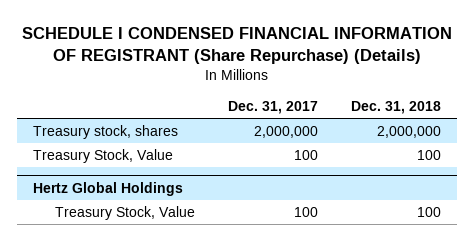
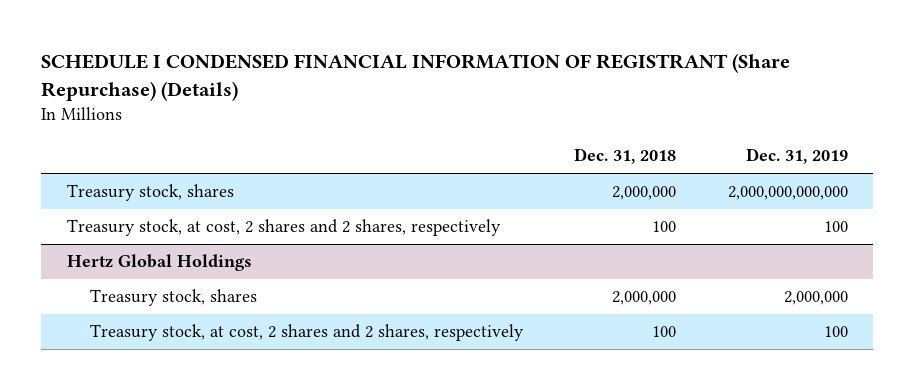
- | Dec. 31, 2017 | Dec. 31, 2018
+ | Dec. 31, 2018 | Dec. 31, 2019
- Treasury Stock, Value | 100 | 100
+ Treasury stock, at cost, 2 shares and 2 shares, respectively | 100 | 100
@ Hertz Global Holdings
- Treasury Stock, Value | 100 | 100
+ Treasury stock, shares | 2,000,000 | 2,000,000
+ Treasury stock, at cost, 2 shares and 2 shares, respectively | 100 | 100

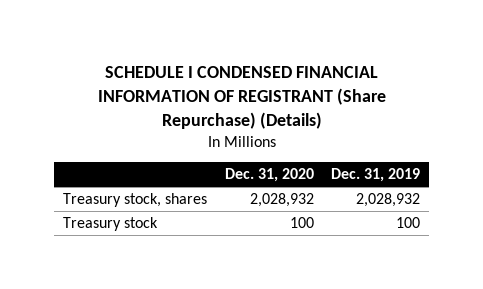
- | Dec. 31, 2018 | Dec. 31, 2019
+ | Dec. 31, 2020 | Dec. 31, 2019
- Treasury stock, shares | 2,000,000 | 2,000,000,000,000
- Treasury stock, at cost, 2 shares and 2 shares, respectively | 100 | 100
- Hertz Global Holdings
- Treasury stock, shares | 2,000,000 | 2,000,000
- Treasury stock, at cost, 2 shares and 2 shares, respectively | 100 | 100
+ Treasury stock, shares | 2,028,932 | 2,028,932
+ Treasury stock | 100 | 100

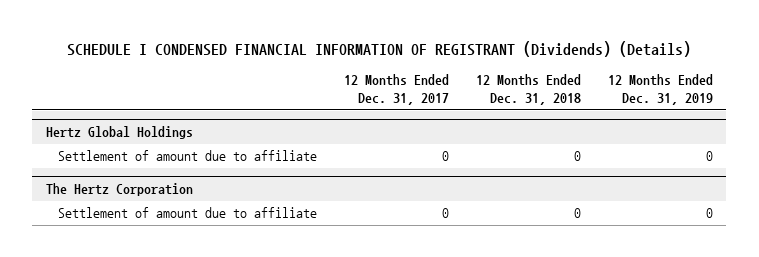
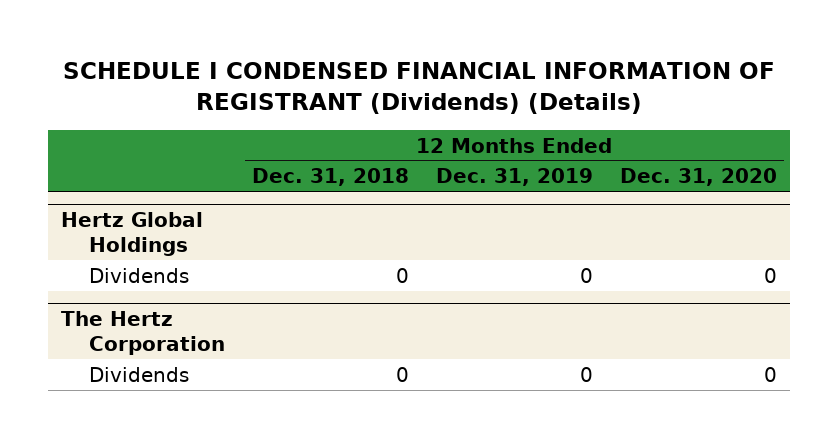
- | 12 Months Ended Dec. 31, 2017 | 12 Months Ended Dec. 31, 2018 | 12 Months Ended Dec. 31, 2019
+ | 12 Months Ended Dec. 31, 2018 | 12 Months Ended Dec. 31, 2019 | 12 Months Ended Dec. 31, 2020
@ Hertz Global Holdings
- Settlement of amount due to affiliate | 0 | 0 | 0
+ Dividends | 0 | 0 | 0
@ The Hertz Corporation
- Settlement of amount due to affiliate | 0 | 0 | 0
+ Dividends | 0 | 0 | 0

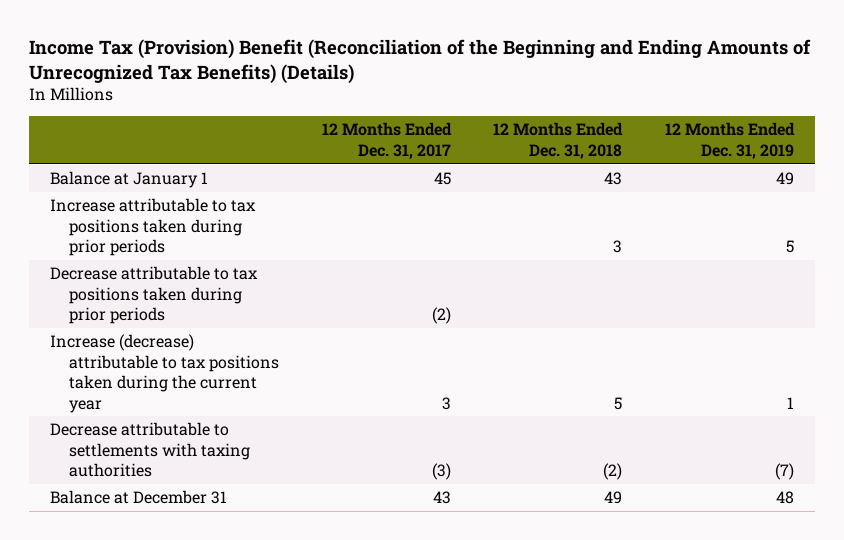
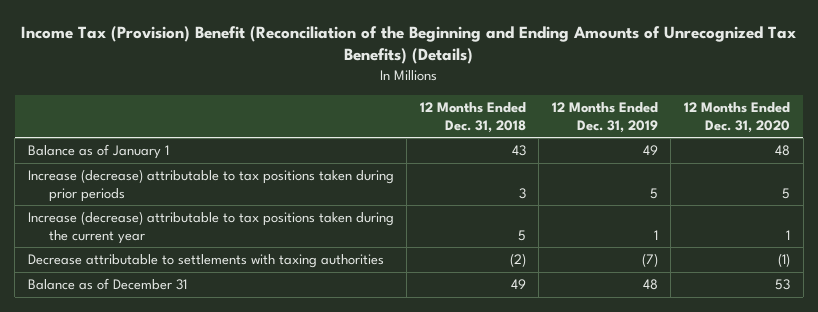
- | 12 Months Ended Dec. 31, 2017 | 12 Months Ended Dec. 31, 2018 | 12 Months Ended Dec. 31, 2019
+ | 12 Months Ended Dec. 31, 2018 | 12 Months Ended Dec. 31, 2019 | 12 Months Ended Dec. 31, 2020
- Balance at January 1 | 45 | 43 | 49
- Increase attributable to tax positions taken during prior periods | | 3 | 5
- Decrease attributable to tax positions taken during prior periods | (2) | |
+ Balance as of January 1 | 43 | 49 | 48
+ Increase (decrease) attributable to tax positions taken during prior periods | 3 | 5 | 5
- Balance at December 31 | 43 | 49 | 48
+ Balance as of December 31 | 49 | 48 | 53

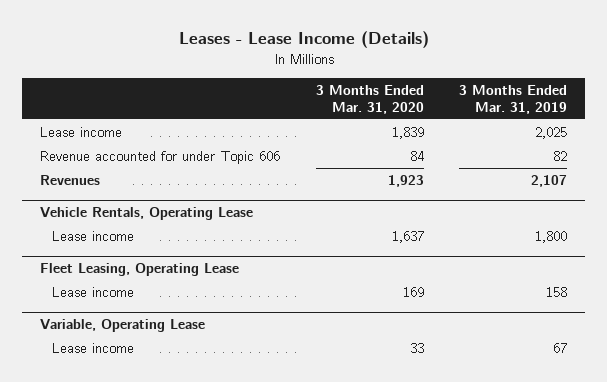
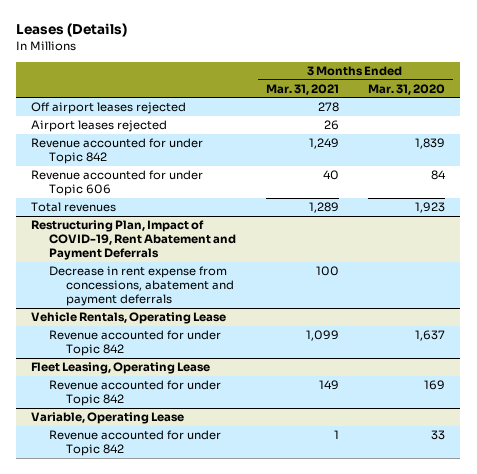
- Leases - Lease Income (Details)
+ Leases (Details)
- | 3 Months Ended Mar. 31, 2020 | 3 Months Ended Mar. 31, 2019
+ | 3 Months Ended Mar. 31, 2021 | 3 Months Ended Mar. 31, 2020
- Lease income | 1,839 | 2,025
+ Off airport leases rejected | 278 |
+ Airport leases rejected | 26 |
+ Revenue accounted for under Topic 842 | 1,249 | 1,839
- Revenues | 1,923 | 2,107
+ Total revenues | 1,289 | 1,923
+ Restructuring Plan, Impact of COVID-19, Rent Abatement and Payment Deferrals
+ Decrease in rent expense from concessions, abatement and payment deferrals | 100 |
@ Vehicle Rentals, Operating Lease
- Lease income | 1,637 | 1,800
+ Revenue accounted for under Topic 842 | 1,099 | 1,637
@ Fleet Leasing, Operating Lease
- Lease income | 169 | 158
+ Revenue accounted for under Topic 842 | 149 | 169
@ Variable, Operating Lease
- Lease income | 33 | 67
+ Revenue accounted for under Topic 842 | 1 | 33

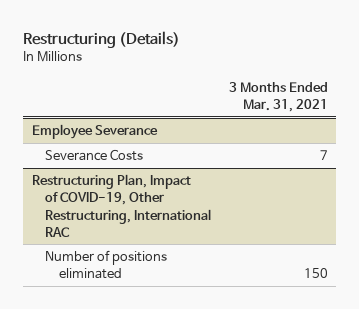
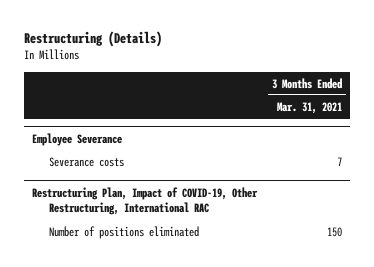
@ Employee Severance
- Severance Costs | 7
+ Severance costs | 7

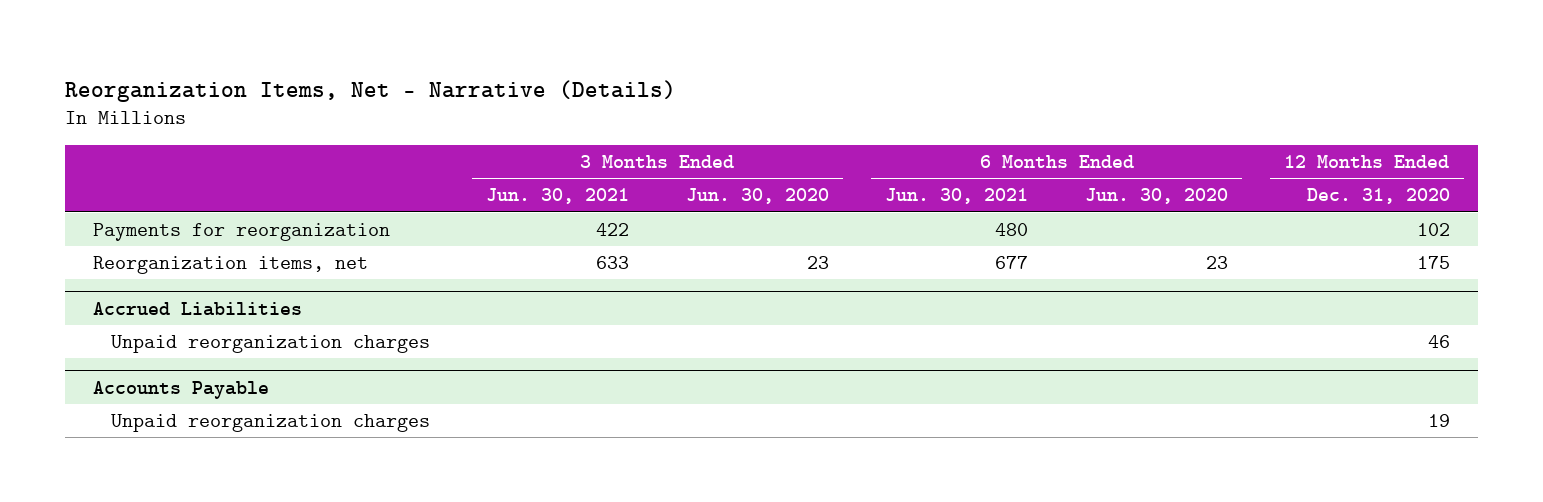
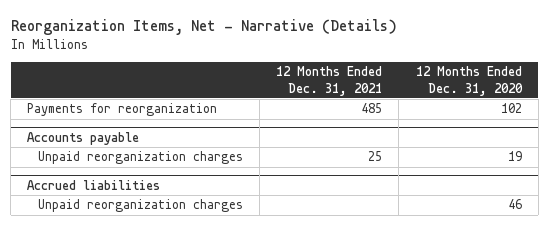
- | 3 Months Ended Jun. 30, 2021 | 3 Months Ended Jun. 30, 2020 | 6 Months Ended Jun. 30, 2021 | 6 Months Ended Jun. 30, 2020 | 12 Months Ended Dec. 31, 2020
+ | 12 Months Ended Dec. 31, 2021 | 12 Months Ended Dec. 31, 2020
- Reorganization items, net | 633 | 23 | 677 | 23 | 175
- Accrued Liabilities
- Unpaid reorganization charges | | | | | 46
- Accounts Payable
+ Accounts payable
+ Accrued liabilities
+ Unpaid reorganization charges | | 46

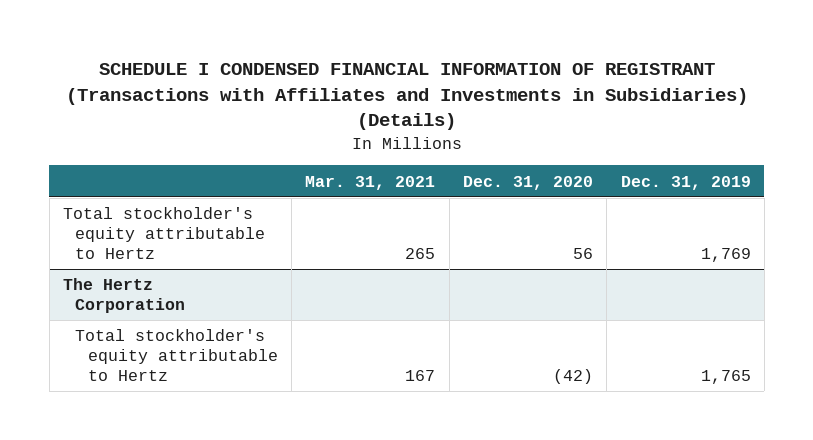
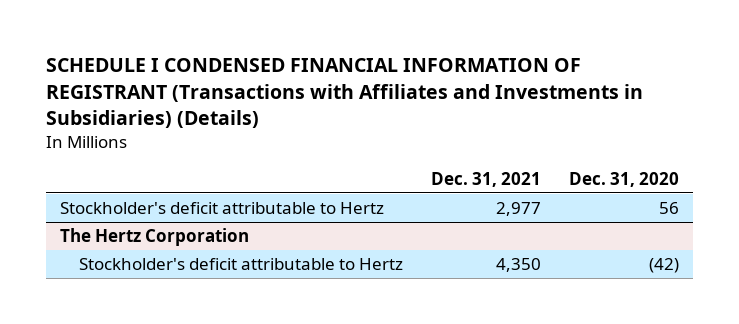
- | Mar. 31, 2021 | Dec. 31, 2020 | Dec. 31, 2019
+ | Dec. 31, 2021 | Dec. 31, 2020
- Total stockholder's equity attributable to Hertz | 265 | 56 | 1,769
+ Stockholder's deficit attributable to Hertz | 2,977 | 56
@ The Hertz Corporation
- Total stockholder's equity attributable to Hertz | 167 | (42) | 1,765
+ Stockholder's deficit attributable to Hertz | 4,350 | (42)

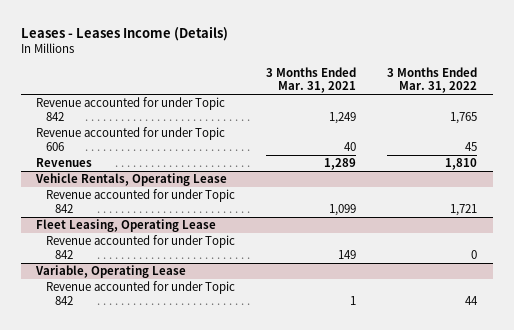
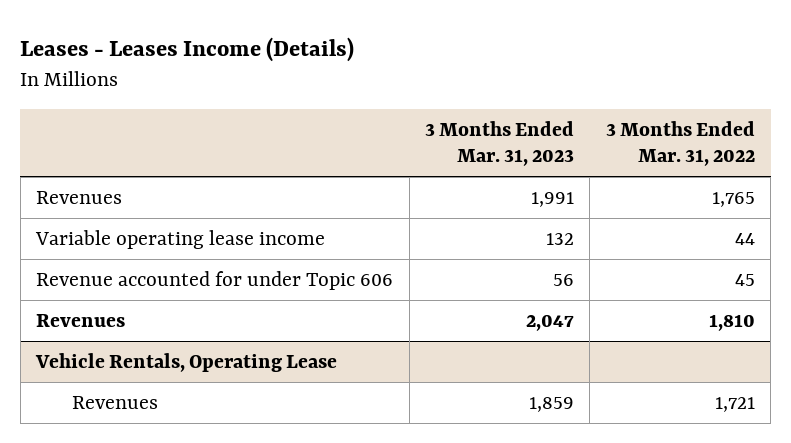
- | 3 Months Ended Mar. 31, 2021 | 3 Months Ended Mar. 31, 2022
+ | 3 Months Ended Mar. 31, 2023 | 3 Months Ended Mar. 31, 2022
- Revenue accounted for under Topic 842 | 1,249 | 1,765
+ Revenues | 1,991 | 1,765
+ Variable operating lease income | 132 | 44
@ Vehicle Rentals, Operating Lease
- Revenue accounted for under Topic 842 | 1,099 | 1,721
- Fleet Leasing, Operating Lease
- Revenue accounted for under Topic 842 | 149 | 0
- Variable, Operating Lease
- Revenue accounted for under Topic 842 | 1 | 44
@ Vehicle Rentals, Operating Lease
+ Revenues | 1,859 | 1,721

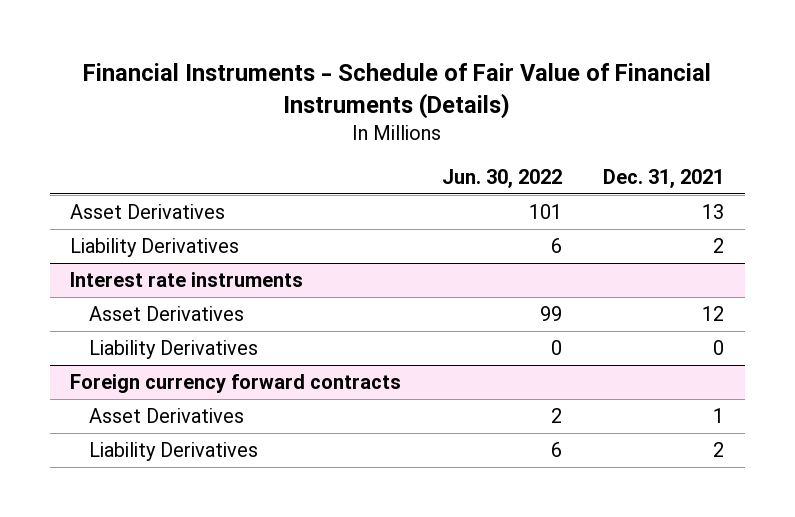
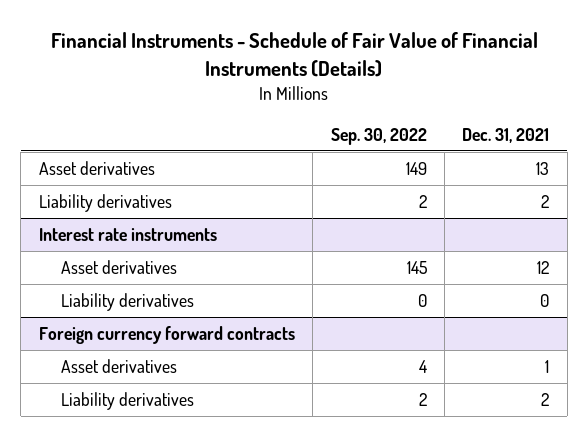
- | Jun. 30, 2022 | Dec. 31, 2021
+ | Sep. 30, 2022 | Dec. 31, 2021
- Asset Derivatives | 101 | 13
- Liability Derivatives | 6 | 2
+ Asset derivatives | 149 | 13
+ Liability derivatives | 2 | 2
@ Interest rate instruments
- Asset Derivatives | 99 | 12
- Liability Derivatives | 0 | 0
+ Asset derivatives | 145 | 12
+ Liability derivatives | 0 | 0
@ Foreign currency forward contracts
- Asset Derivatives | 2 | 1
- Liability Derivatives | 6 | 2
+ Asset derivatives | 4 | 1
+ Liability derivatives | 2 | 2

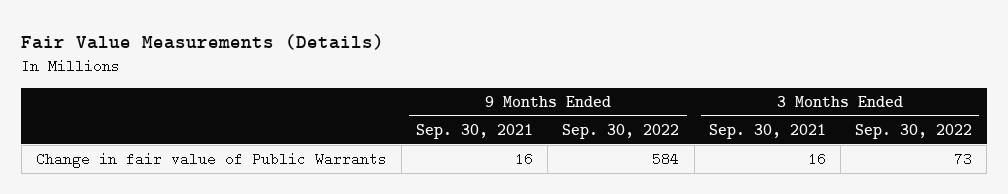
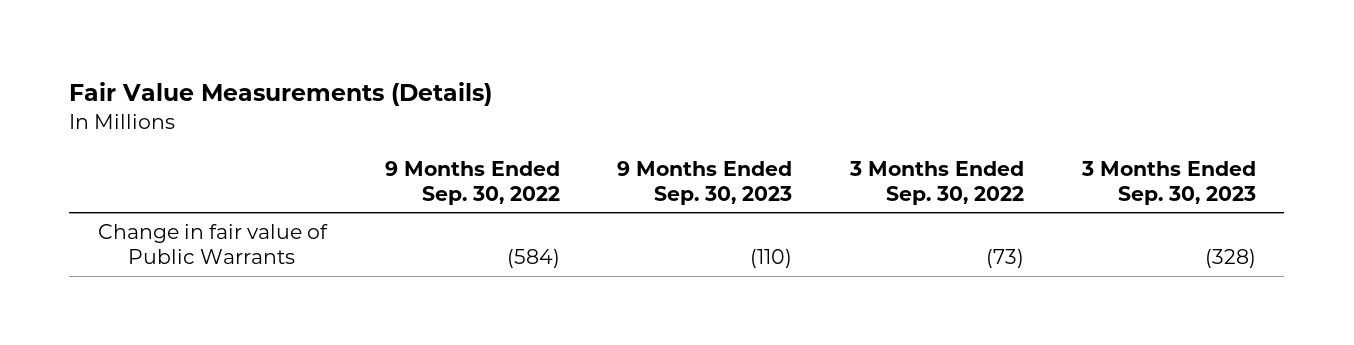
- | 9 Months Ended Sep. 30, 2021 | 9 Months Ended Sep. 30, 2022 | 3 Months Ended Sep. 30, 2021 | 3 Months Ended Sep. 30, 2022
+ | 9 Months Ended Sep. 30, 2022 | 9 Months Ended Sep. 30, 2023 | 3 Months Ended Sep. 30, 2022 | 3 Months Ended Sep. 30, 2023
- Change in fair value of Public Warrants | 16 | 584 | 16 | 73
+ Change in fair value of Public Warrants | (584) | (110) | (73) | (328)

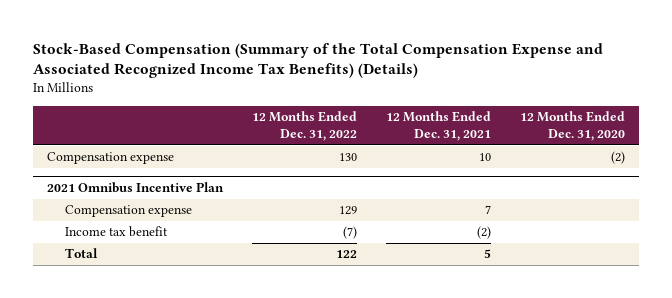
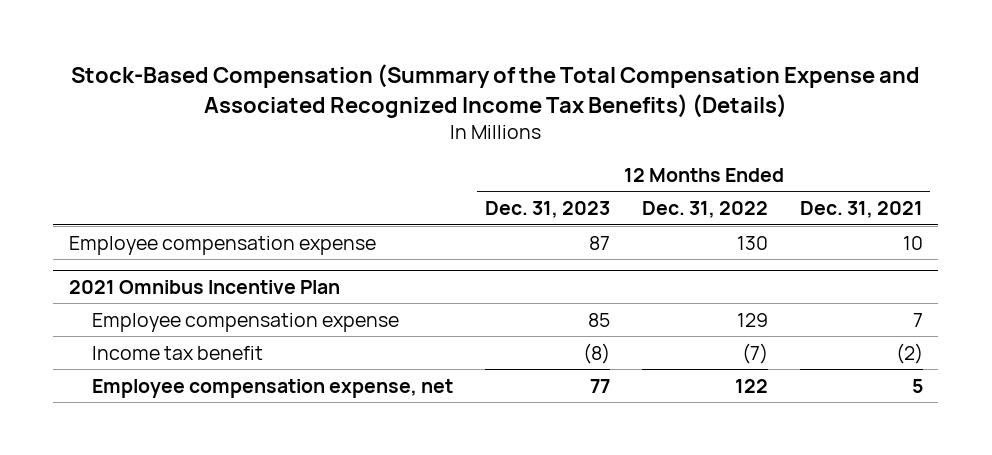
- | 12 Months Ended Dec. 31, 2022 | 12 Months Ended Dec. 31, 2021 | 12 Months Ended Dec. 31, 2020
+ | 12 Months Ended Dec. 31, 2023 | 12 Months Ended Dec. 31, 2022 | 12 Months Ended Dec. 31, 2021
- Compensation expense | 130 | 10 | (2)
+ Employee compensation expense | 87 | 130 | 10
@ 2021 Omnibus Incentive Plan
- Compensation expense | 129 | 7 |
+ Employee compensation expense | 85 | 129 | 7
- Total | 122 | 5 |
+ Employee compensation expense, net | 77 | 122 | 5

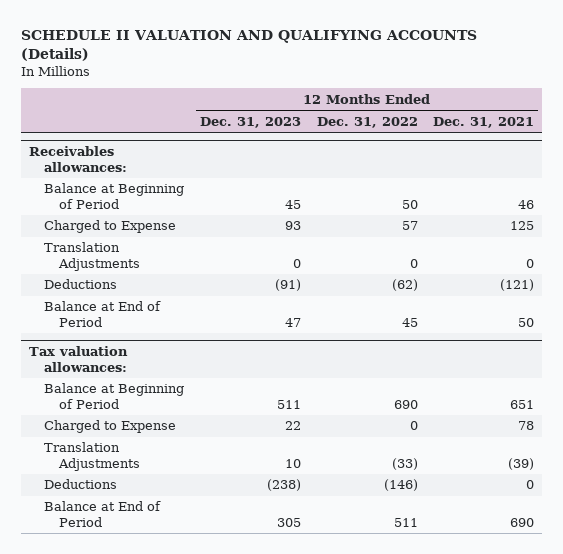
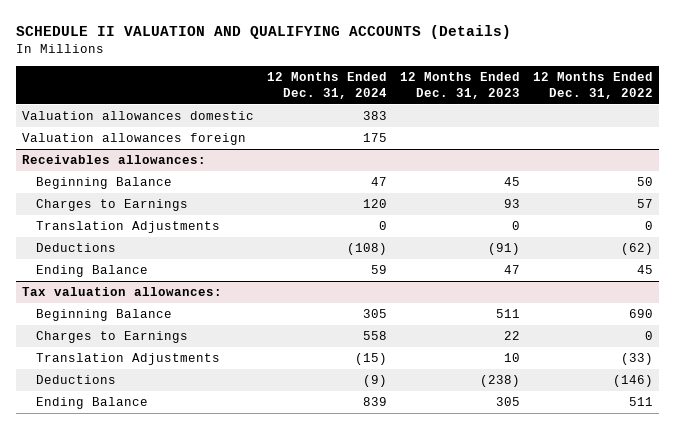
- | 12 Months Ended Dec. 31, 2023 | 12 Months Ended Dec. 31, 2022 | 12 Months Ended Dec. 31, 2021
+ | 12 Months Ended Dec. 31, 2024 | 12 Months Ended Dec. 31, 2023 | 12 Months Ended Dec. 31, 2022
+ Valuation allowances domestic | 383 | |
+ Valuation allowances foreign | 175 | |
@ Receivables allowances:
- Balance at Beginning of Period | 45 | 50 | 46
- Charged to Expense | 93 | 57 | 125
+ Beginning Balance | 47 | 45 | 50
+ Charges to Earnings | 120 | 93 | 57
- Balance at End of Period | 47 | 45 | 50
+ Ending Balance | 59 | 47 | 45
@ Tax valuation allowances:
- Balance at Beginning of Period | 511 | 690 | 651
- Charged to Expense | 22 | 0 | 78
+ Beginning Balance | 305 | 511 | 690
+ Charges to Earnings | 558 | 22 | 0
- Balance at End of Period | 305 | 511 | 690
+ Ending Balance | 839 | 305 | 511

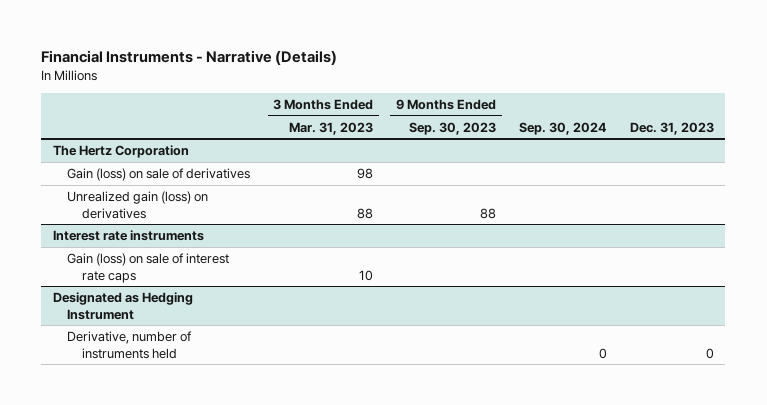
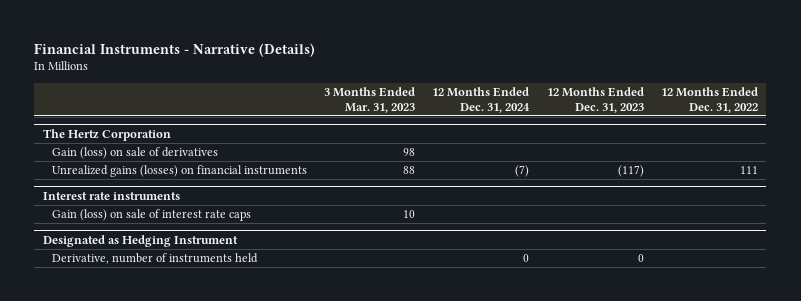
- | 3 Months Ended Mar. 31, 2023 | 9 Months Ended Sep. 30, 2023 | Sep. 30, 2024 | Dec. 31, 2023
+ | 3 Months Ended Mar. 31, 2023 | 12 Months Ended Dec. 31, 2024 | 12 Months Ended Dec. 31, 2023 | 12 Months Ended Dec. 31, 2022
@ The Hertz Corporation
- Unrealized gain (loss) on derivatives | 88 | 88 | |
+ Unrealized gains (losses) on financial instruments | 88 | (7) | (117) | 111

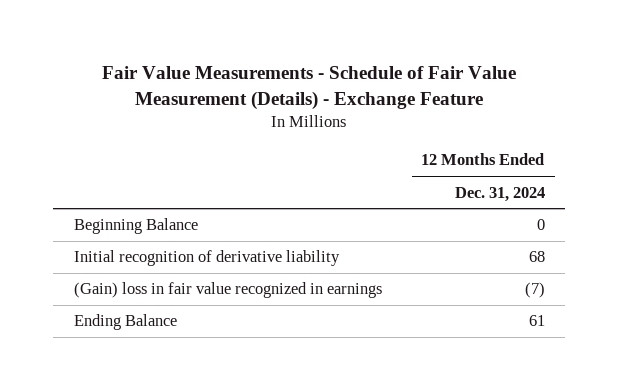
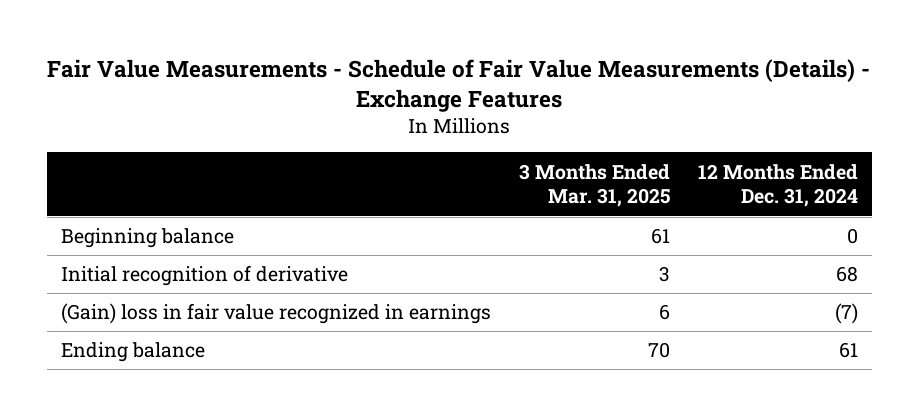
- Fair Value Measurements - Schedule of Fair Value Measurement (Details) - Exchange Feature
+ Fair Value Measurements - Schedule of Fair Value Measurements (Details) - Exchange Features
- | 12 Months Ended Dec. 31, 2024
+ | 3 Months Ended Mar. 31, 2025 | 12 Months Ended Dec. 31, 2024
- Beginning Balance | 0
- Initial recognition of derivative liability | 68
+ Beginning balance | 61 | 0
+ Initial recognition of derivative | 3 | 68
- Ending Balance | 61
+ Ending balance | 70 | 61

